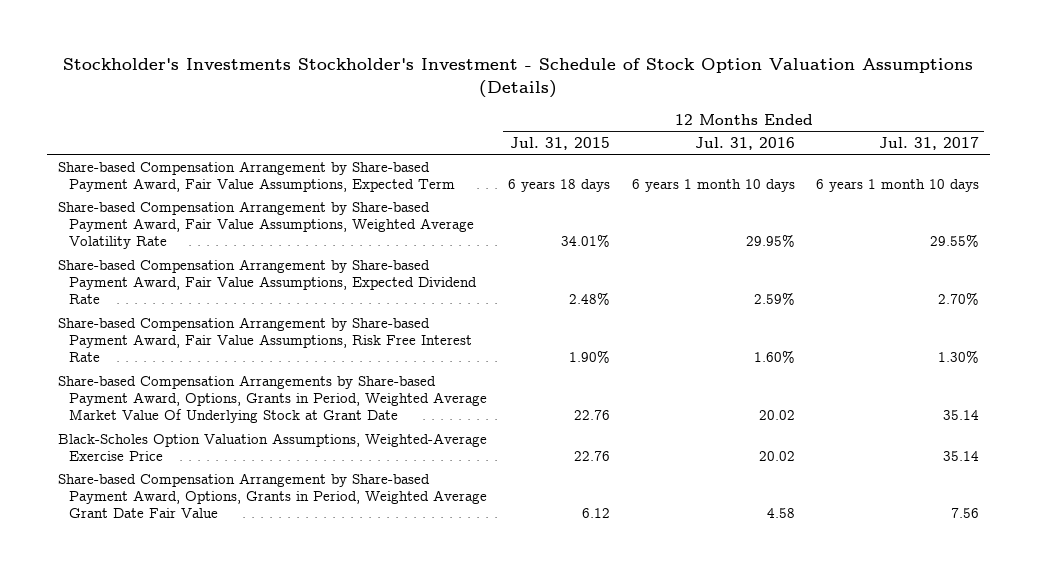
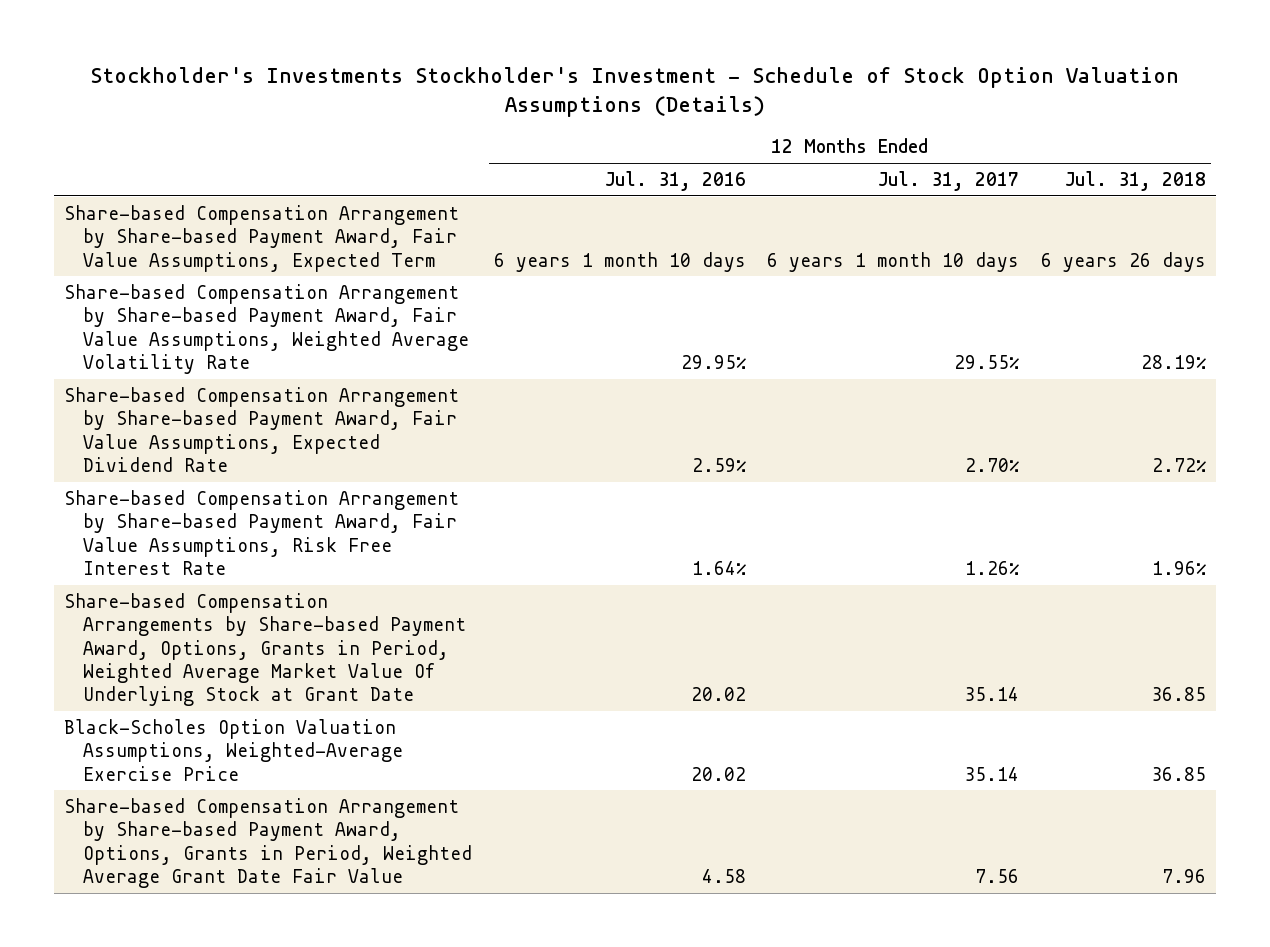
- | 12 Months Ended Jul. 31, 2015 | 12 Months Ended Jul. 31, 2016 | 12 Months Ended Jul. 31, 2017
+ | 12 Months Ended Jul. 31, 2016 | 12 Months Ended Jul. 31, 2017 | 12 Months Ended Jul. 31, 2018
- Share-based Compensation Arrangement by Share-based Payment Award, Fair Value Assumptions, Risk Free Interest Rate | 1.90% | 1.60% | 1.30%
+ Share-based Compensation Arrangement by Share-based Payment Award, Fair Value Assumptions, Risk Free Interest Rate | 1.64% | 1.26% | 1.96%

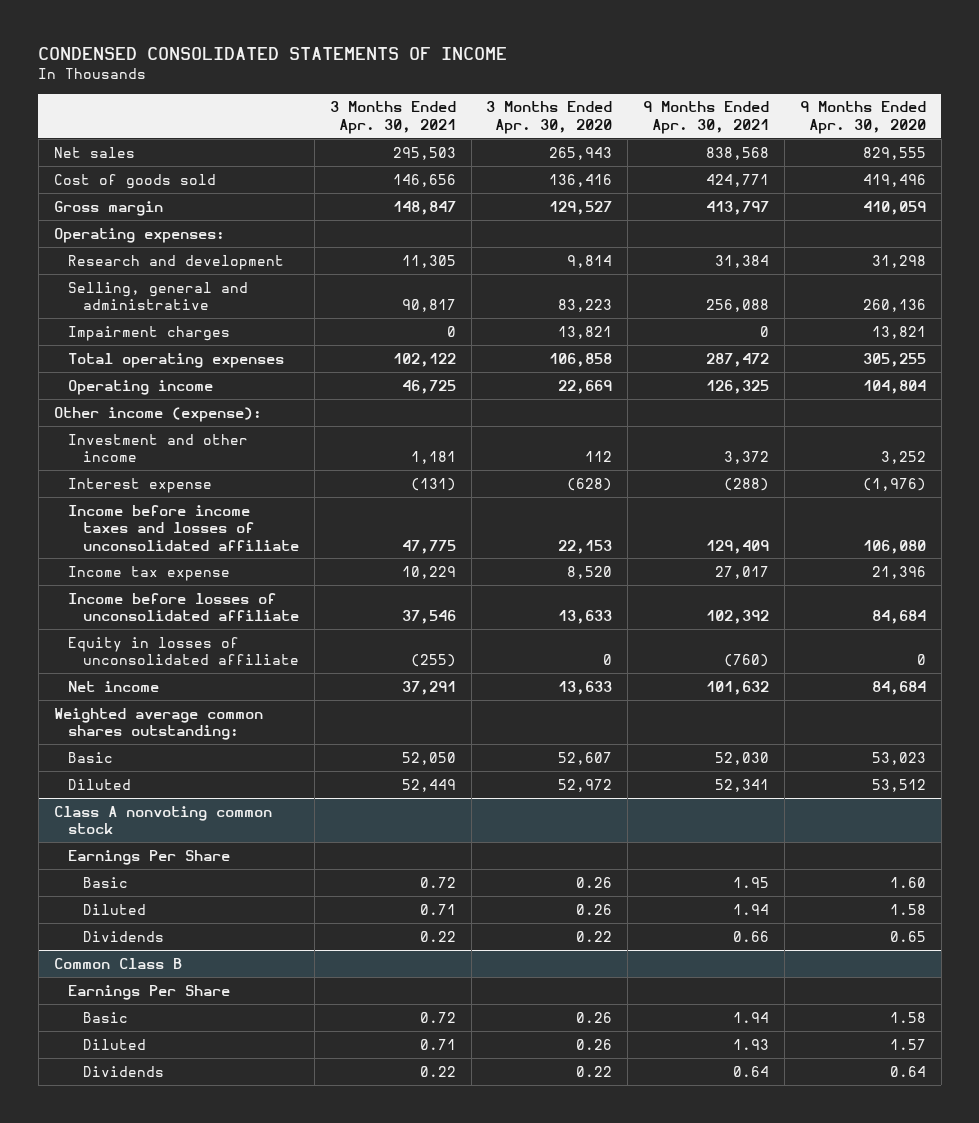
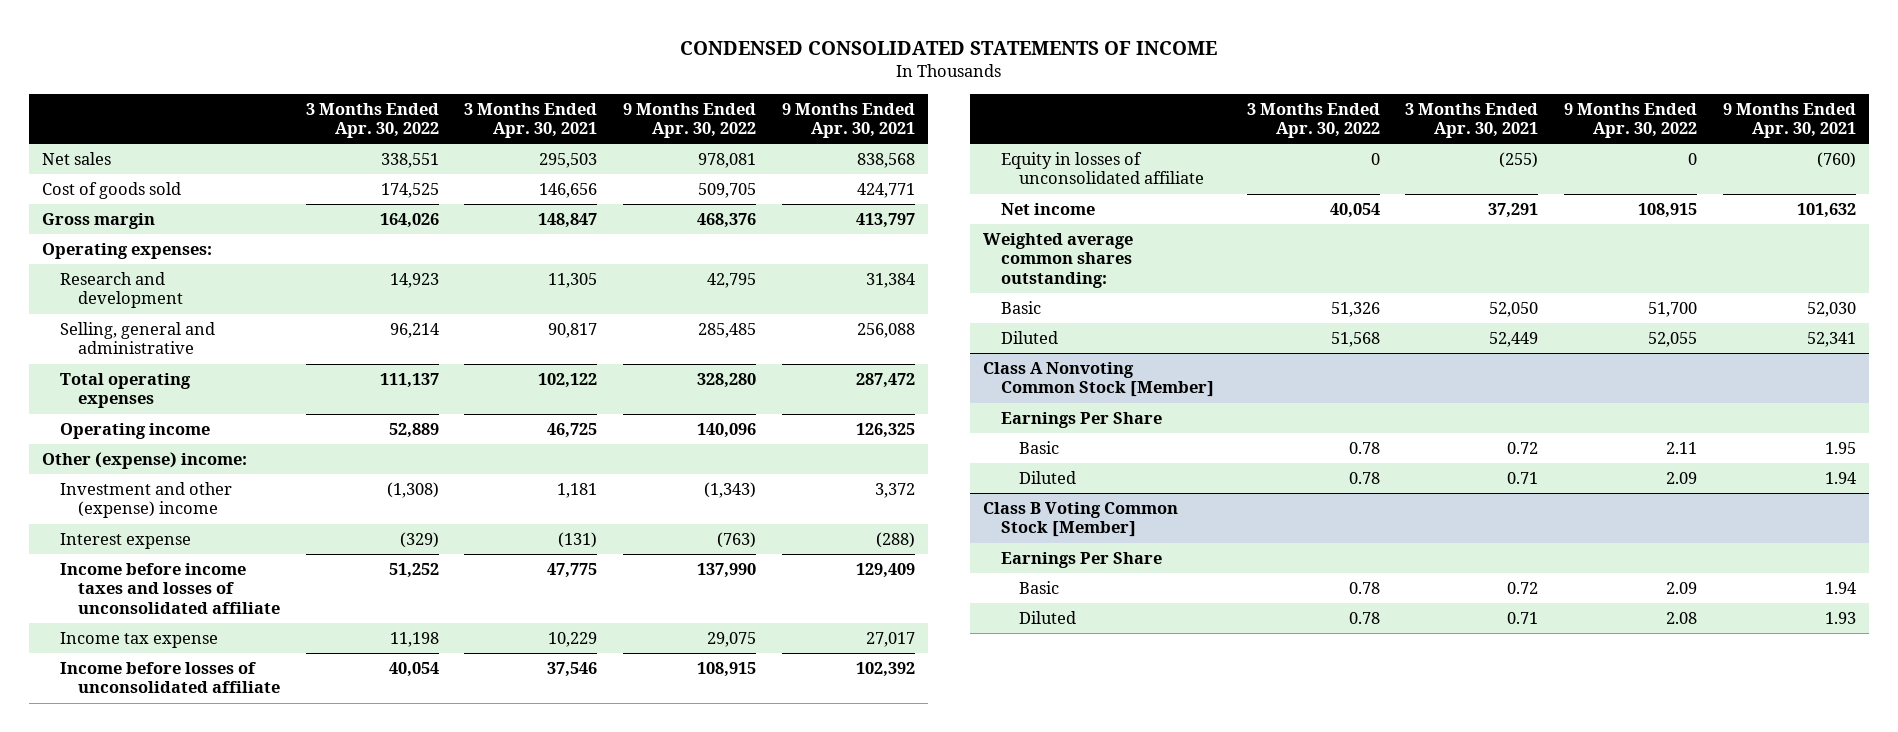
- | 3 Months Ended Apr. 30, 2021 | 3 Months Ended Apr. 30, 2020 | 9 Months Ended Apr. 30, 2021 | 9 Months Ended Apr. 30, 2020
+ | 3 Months Ended Apr. 30, 2022 | 3 Months Ended Apr. 30, 2021 | 9 Months Ended Apr. 30, 2022 | 9 Months Ended Apr. 30, 2021
- Impairment charges | 0 | 13,821 | 0 | 13,821
- Other income (expense):
- Investment and other income | 1,181 | 112 | 3,372 | 3,252
+ Other (expense) income:
+ Investment and other (expense) income | (1,308) | 1,181 | (1,343) | 3,372
- Class A nonvoting common stock
+ Class A Nonvoting Common Stock [Member]
- Dividends | 0.22 | 0.22 | 0.66 | 0.65
- Common Class B
+ Class B Voting Common Stock [Member]
- Dividends | 0.22 | 0.22 | 0.64 | 0.64

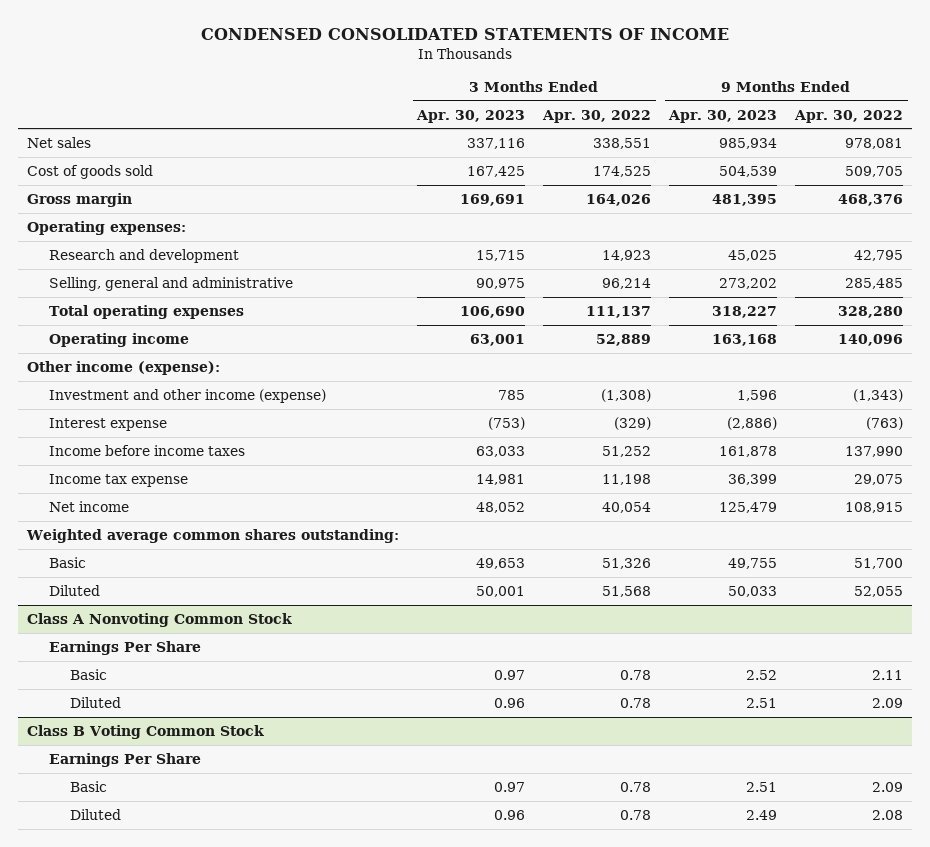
- | 3 Months Ended Apr. 30, 2022 | 3 Months Ended Apr. 30, 2021 | 9 Months Ended Apr. 30, 2022 | 9 Months Ended Apr. 30, 2021
+ | 3 Months Ended Apr. 30, 2023 | 3 Months Ended Apr. 30, 2022 | 9 Months Ended Apr. 30, 2023 | 9 Months Ended Apr. 30, 2022
- Other (expense) income:
- Investment and other (expense) income | (1,308) | 1,181 | (1,343) | 3,372
+ Other income (expense):
+ Investment and other income (expense) | 785 | (1,308) | 1,596 | (1,343)
- Income before income taxes and losses of unconsolidated affiliate | 51,252 | 47,775 | 137,990 | 129,409
+ Income before income taxes | 63,033 | 51,252 | 161,878 | 137,990
- Income before losses of unconsolidated affiliate | 40,054 | 37,546 | 108,915 | 102,392
- Equity in losses of unconsolidated affiliate | 0 | (255) | 0 | (760)
- Class A Nonvoting Common Stock [Member]
+ Class A Nonvoting Common Stock
- Class B Voting Common Stock [Member]
+ Class B Voting Common Stock

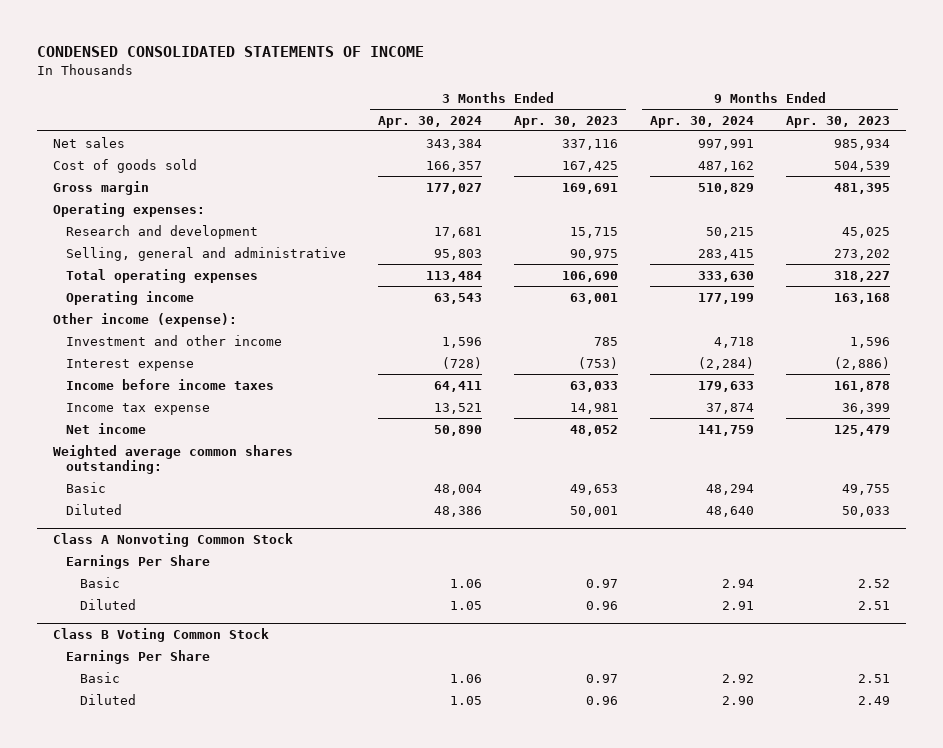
- | 3 Months Ended Apr. 30, 2023 | 3 Months Ended Apr. 30, 2022 | 9 Months Ended Apr. 30, 2023 | 9 Months Ended Apr. 30, 2022
+ | 3 Months Ended Apr. 30, 2024 | 3 Months Ended Apr. 30, 2023 | 9 Months Ended Apr. 30, 2024 | 9 Months Ended Apr. 30, 2023
- Investment and other income (expense) | 785 | (1,308) | 1,596 | (1,343)
+ Investment and other income | 1,596 | 785 | 4,718 | 1,596

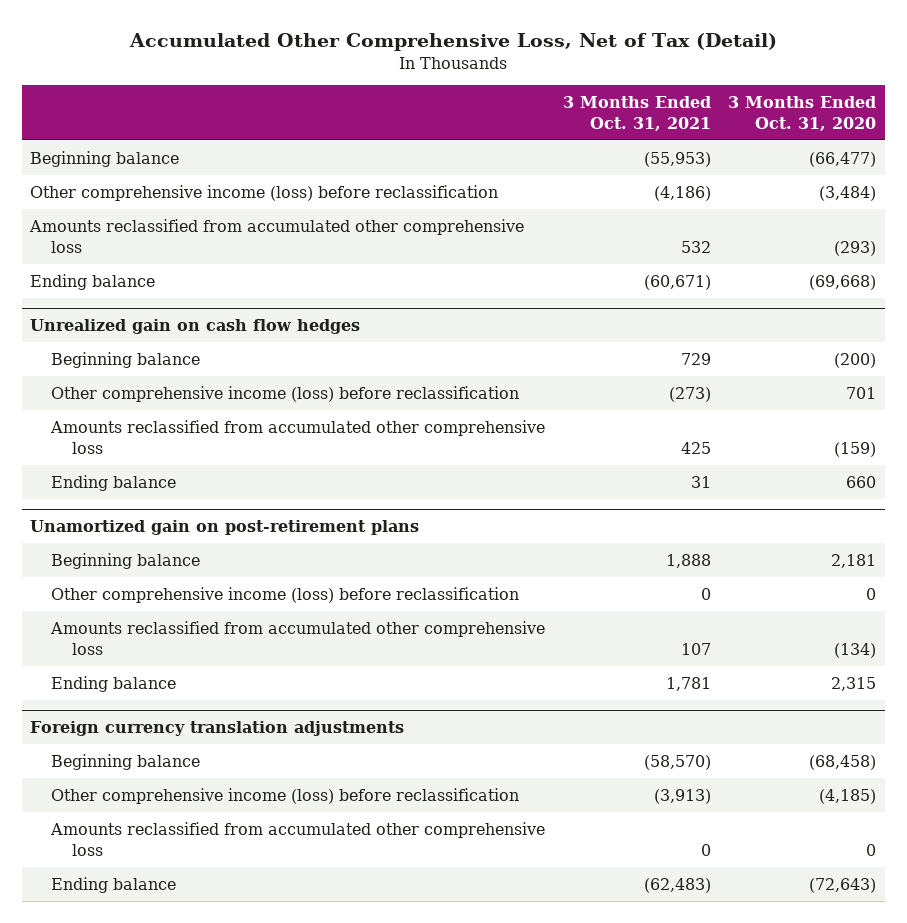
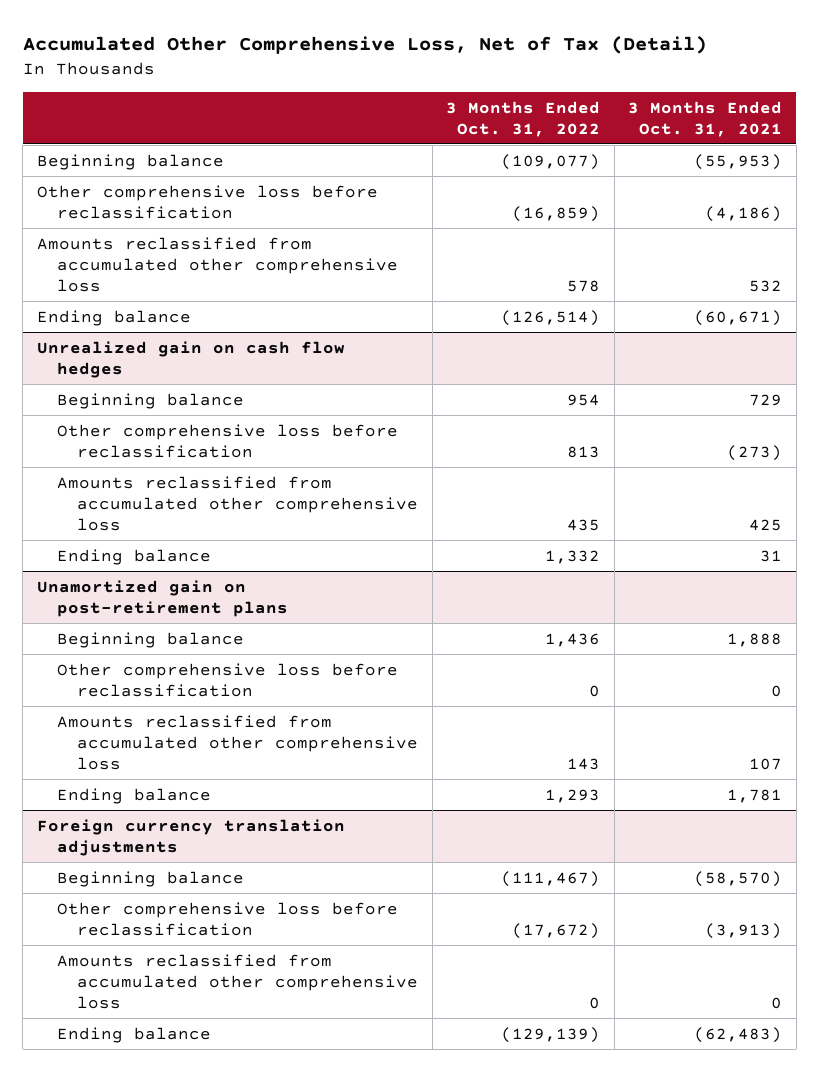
- | 3 Months Ended Oct. 31, 2021 | 3 Months Ended Oct. 31, 2020
+ | 3 Months Ended Oct. 31, 2022 | 3 Months Ended Oct. 31, 2021
- Other comprehensive income (loss) before reclassification | (4,186) | (3,484)
+ Other comprehensive loss before reclassification | (16,859) | (4,186)
@ Unrealized gain on cash flow hedges
- Other comprehensive income (loss) before reclassification | (273) | 701
+ Other comprehensive loss before reclassification | 813 | (273)
@ Unamortized gain on post-retirement plans
- Other comprehensive income (loss) before reclassification | 0 | 0
+ Other comprehensive loss before reclassification | 0 | 0
@ Foreign currency translation adjustments
- Other comprehensive income (loss) before reclassification | (3,913) | (4,185)
+ Other comprehensive loss before reclassification | (17,672) | (3,913)

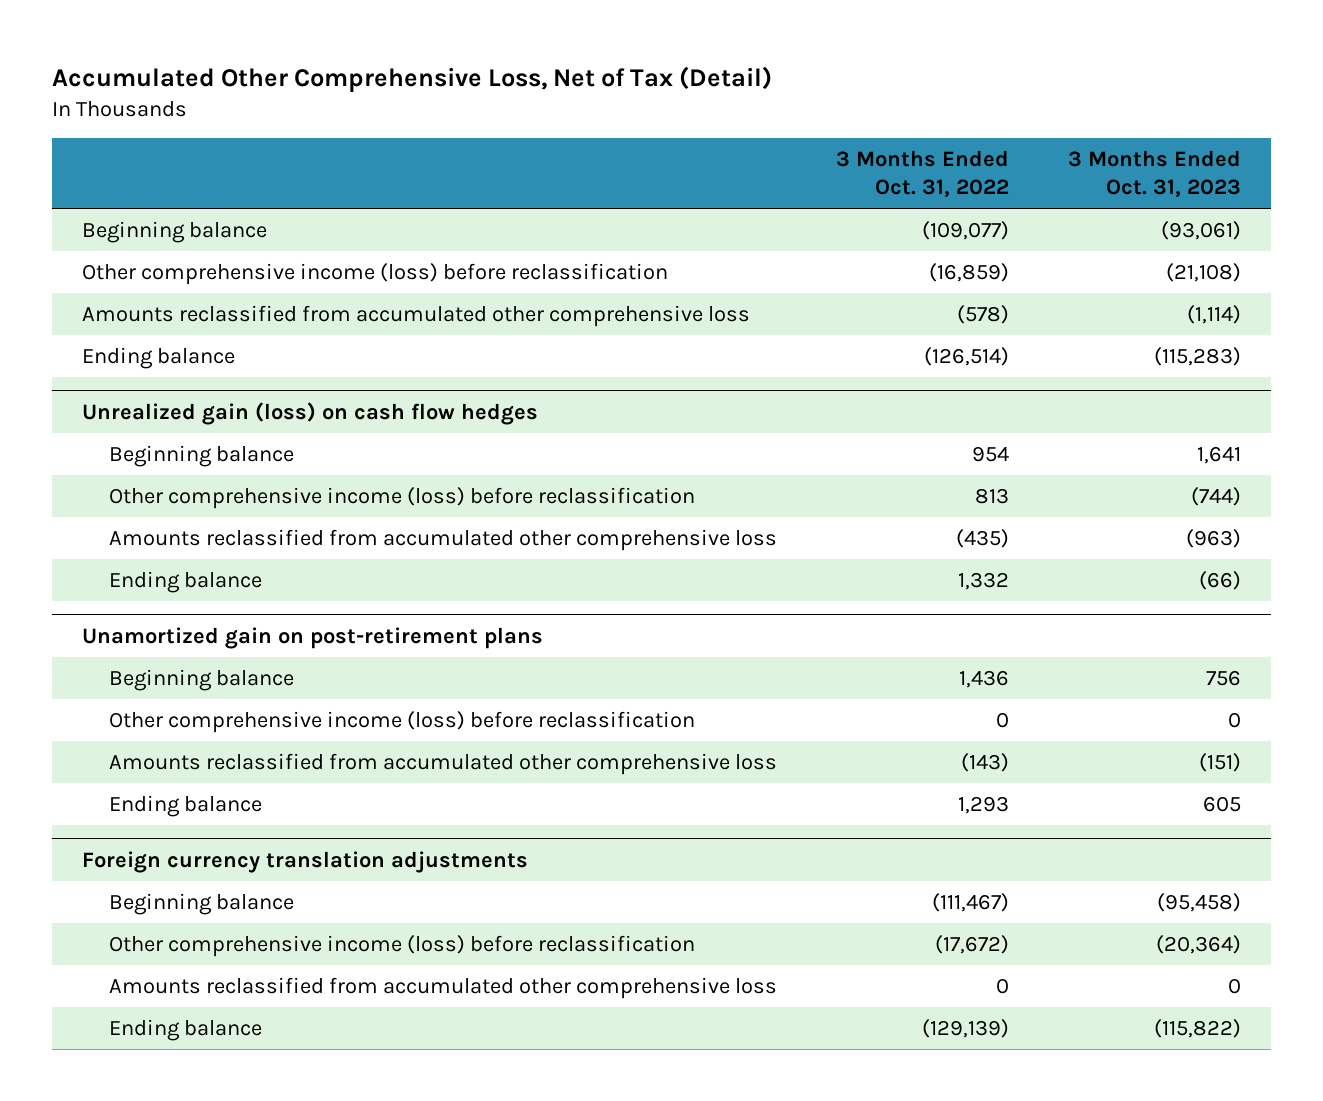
- | 3 Months Ended Oct. 31, 2022 | 3 Months Ended Oct. 31, 2021
+ | 3 Months Ended Oct. 31, 2022 | 3 Months Ended Oct. 31, 2023
- Other comprehensive loss before reclassification | (16,859) | (4,186)
- Amounts reclassified from accumulated other comprehensive loss | 578 | 532
+ Other comprehensive income (loss) before reclassification | (16,859) | (21,108)
+ Amounts reclassified from accumulated other comprehensive loss | (578) | (1,114)
- Unrealized gain on cash flow hedges
+ Unrealized gain (loss) on cash flow hedges
- Other comprehensive loss before reclassification | 813 | (273)
- Amounts reclassified from accumulated other comprehensive loss | 435 | 425
+ Other comprehensive income (loss) before reclassification | 813 | (744)
+ Amounts reclassified from accumulated other comprehensive loss | (435) | (963)
@ Unamortized gain on post-retirement plans
- Other comprehensive loss before reclassification | 0 | 0
- Amounts reclassified from accumulated other comprehensive loss | 143 | 107
+ Other comprehensive income (loss) before reclassification | 0 | 0
+ Amounts reclassified from accumulated other comprehensive loss | (143) | (151)
@ Foreign currency translation adjustments
- Other comprehensive loss before reclassification | (17,672) | (3,913)
+ Other comprehensive income (loss) before reclassification | (17,672) | (20,364)

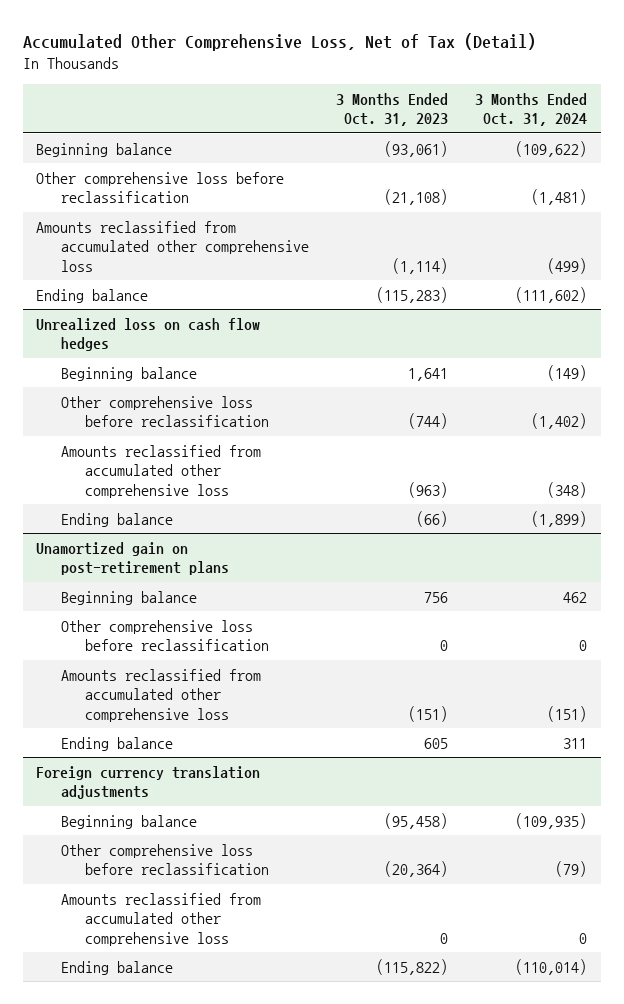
- | 3 Months Ended Oct. 31, 2022 | 3 Months Ended Oct. 31, 2023
+ | 3 Months Ended Oct. 31, 2023 | 3 Months Ended Oct. 31, 2024
- Other comprehensive income (loss) before reclassification | (16,859) | (21,108)
+ Other comprehensive loss before reclassification | (21,108) | (1,481)
- Unrealized gain (loss) on cash flow hedges
+ Unrealized loss on cash flow hedges
- Other comprehensive income (loss) before reclassification | 813 | (744)
+ Other comprehensive loss before reclassification | (744) | (1,402)
@ Unamortized gain on post-retirement plans
- Other comprehensive income (loss) before reclassification | 0 | 0
+ Other comprehensive loss before reclassification | 0 | 0
@ Foreign currency translation adjustments
- Other comprehensive income (loss) before reclassification | (17,672) | (20,364)
+ Other comprehensive loss before reclassification | (20,364) | (79)

